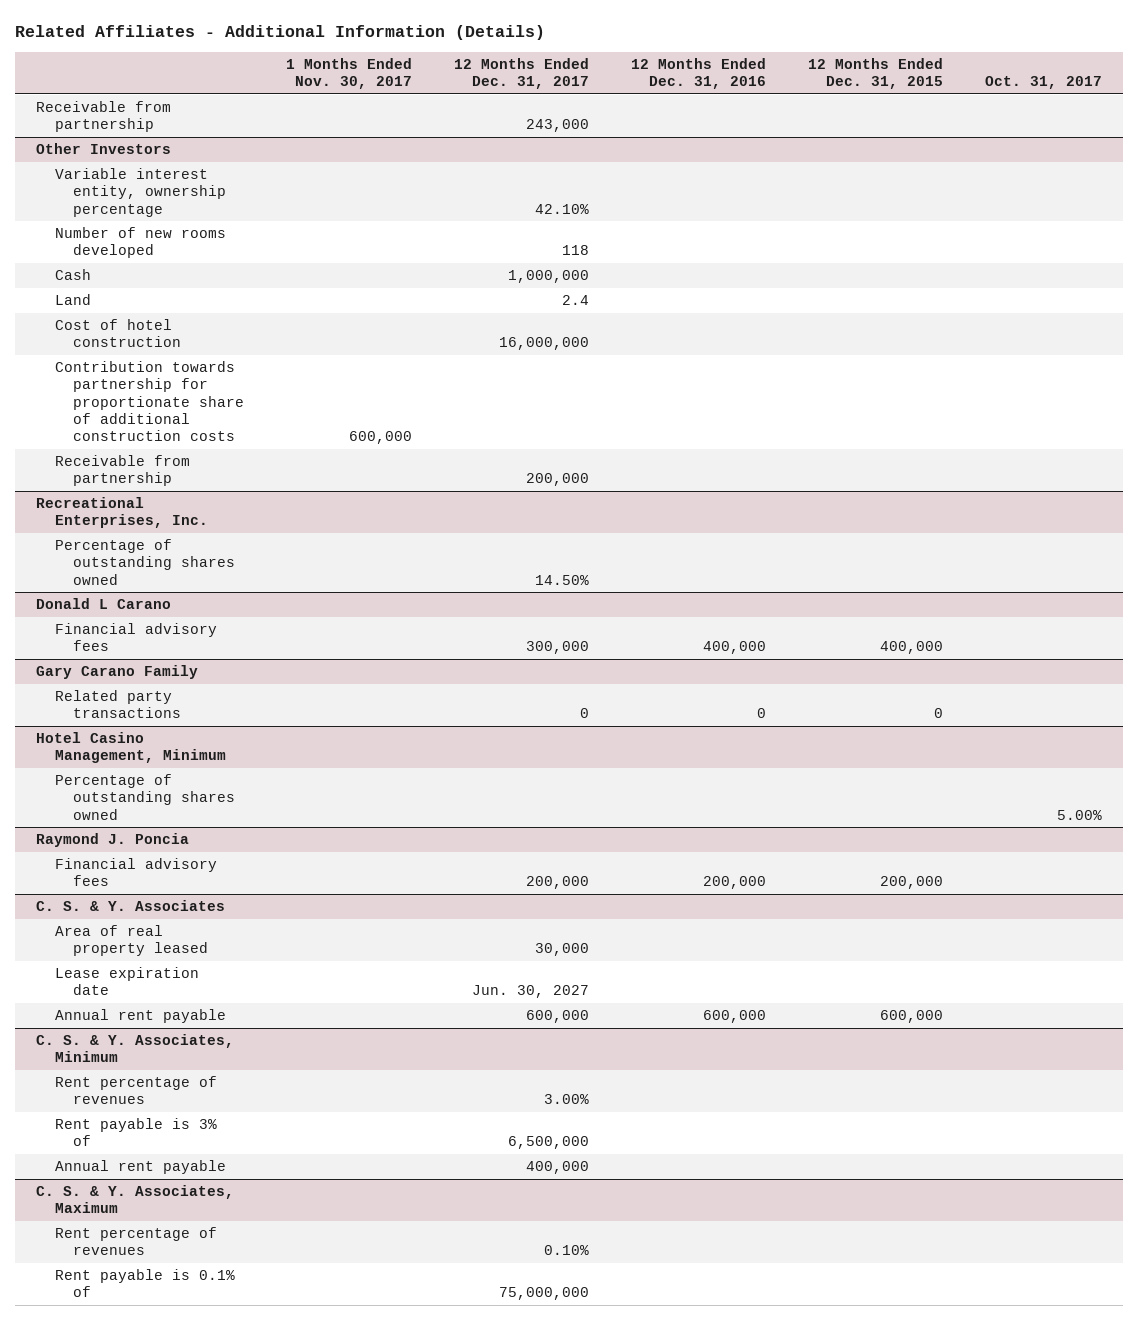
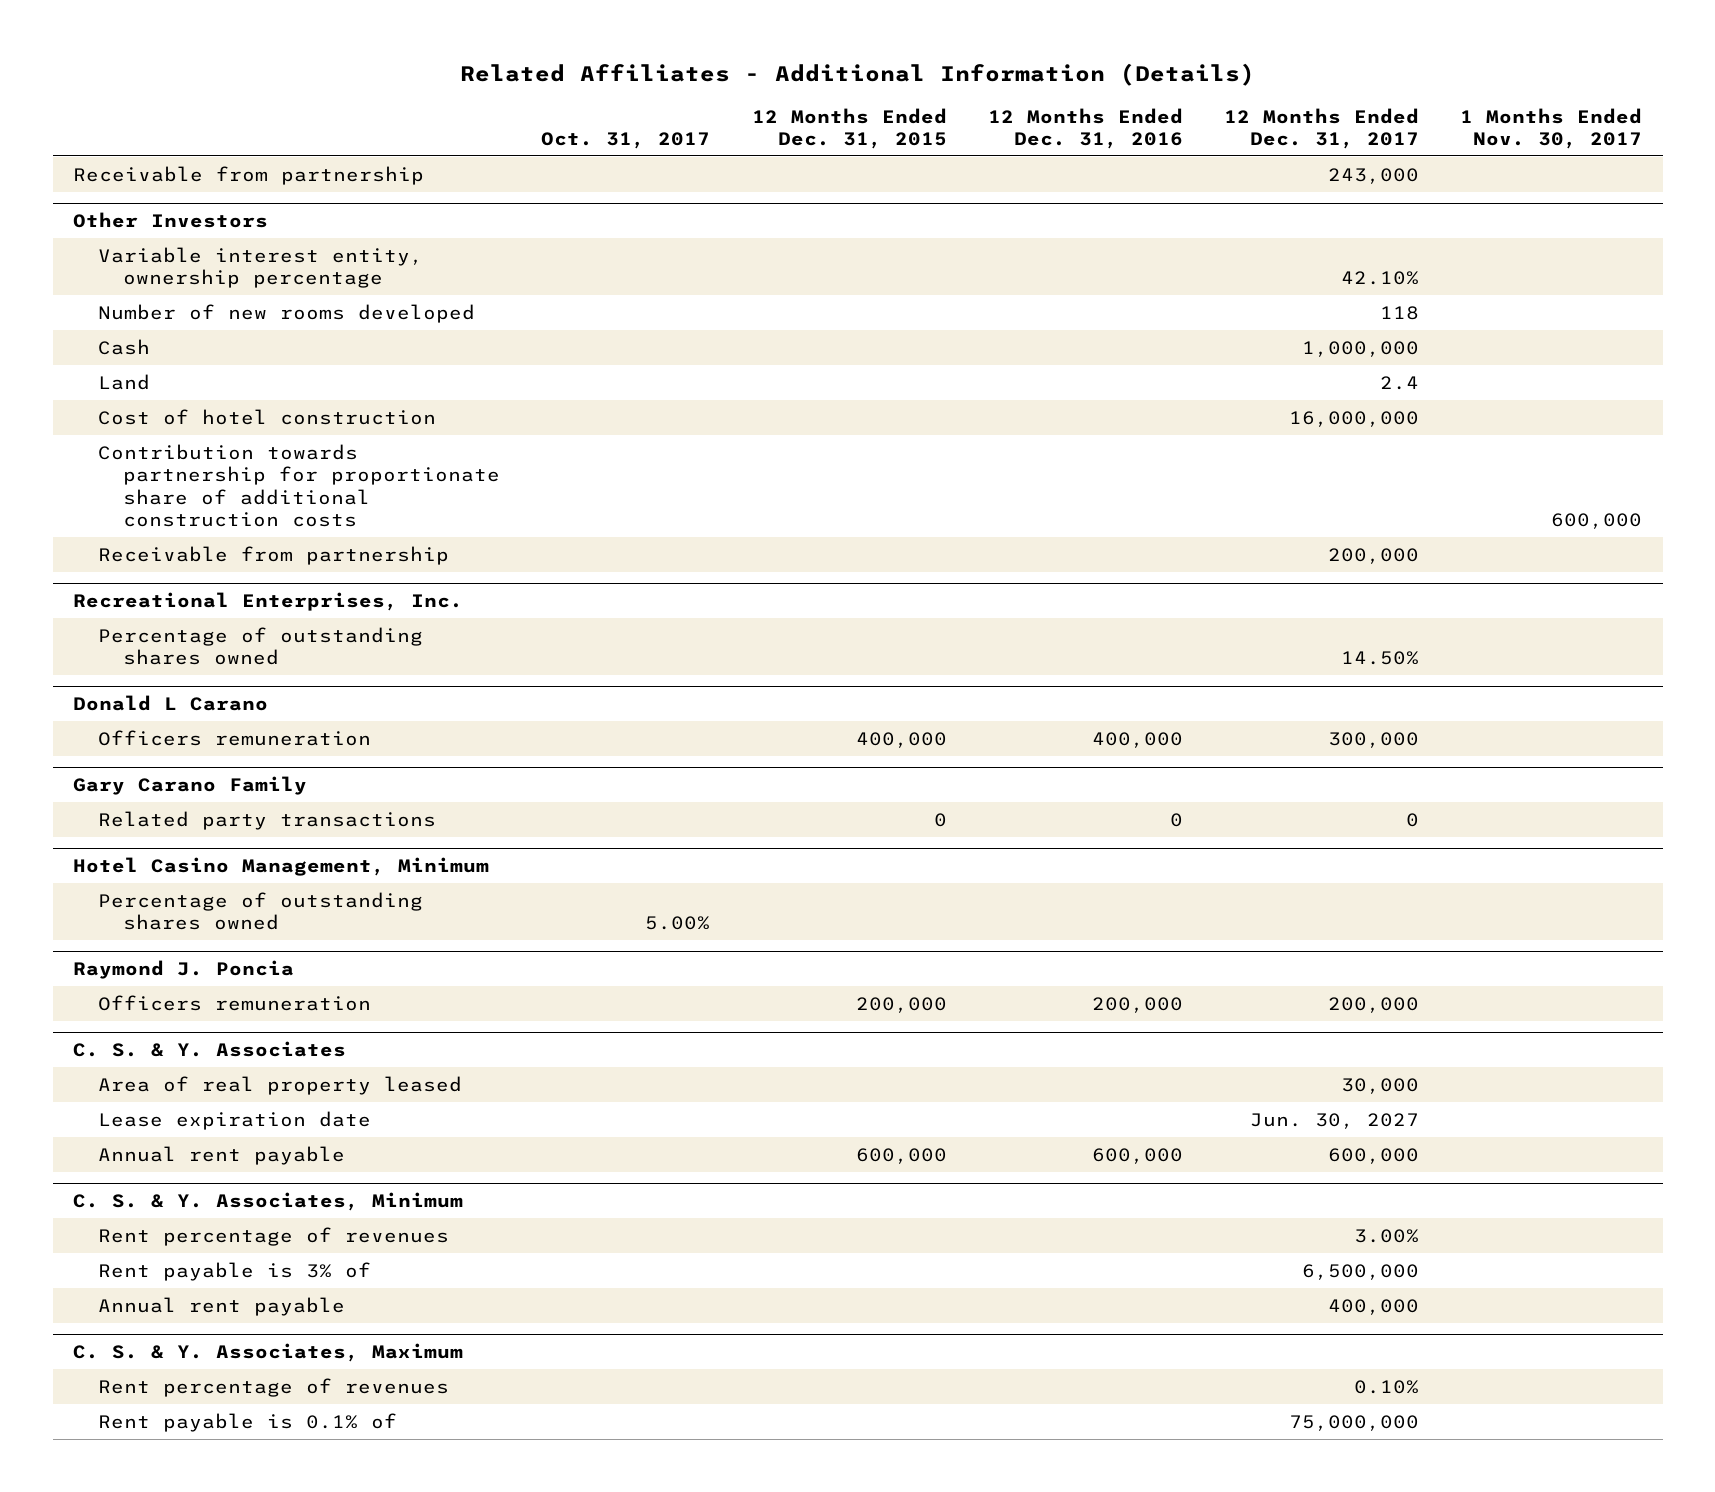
- | 1 Months Ended Nov. 30, 2017 | 12 Months Ended Dec. 31, 2017 | 12 Months Ended Dec. 31, 2016 | 12 Months Ended Dec. 31, 2015 | Oct. 31, 2017
+ | Oct. 31, 2017 | 12 Months Ended Dec. 31, 2015 | 12 Months Ended Dec. 31, 2016 | 12 Months Ended Dec. 31, 2017 | 1 Months Ended Nov. 30, 2017
@ Donald L Carano
- Financial advisory fees | | 300,000 | 400,000 | 400,000 |
+ Officers remuneration | | 400,000 | 400,000 | 300,000 |
@ Raymond J. Poncia
- Financial advisory fees | | 200,000 | 200,000 | 200,000 |
+ Officers remuneration | | 200,000 | 200,000 | 200,000 |

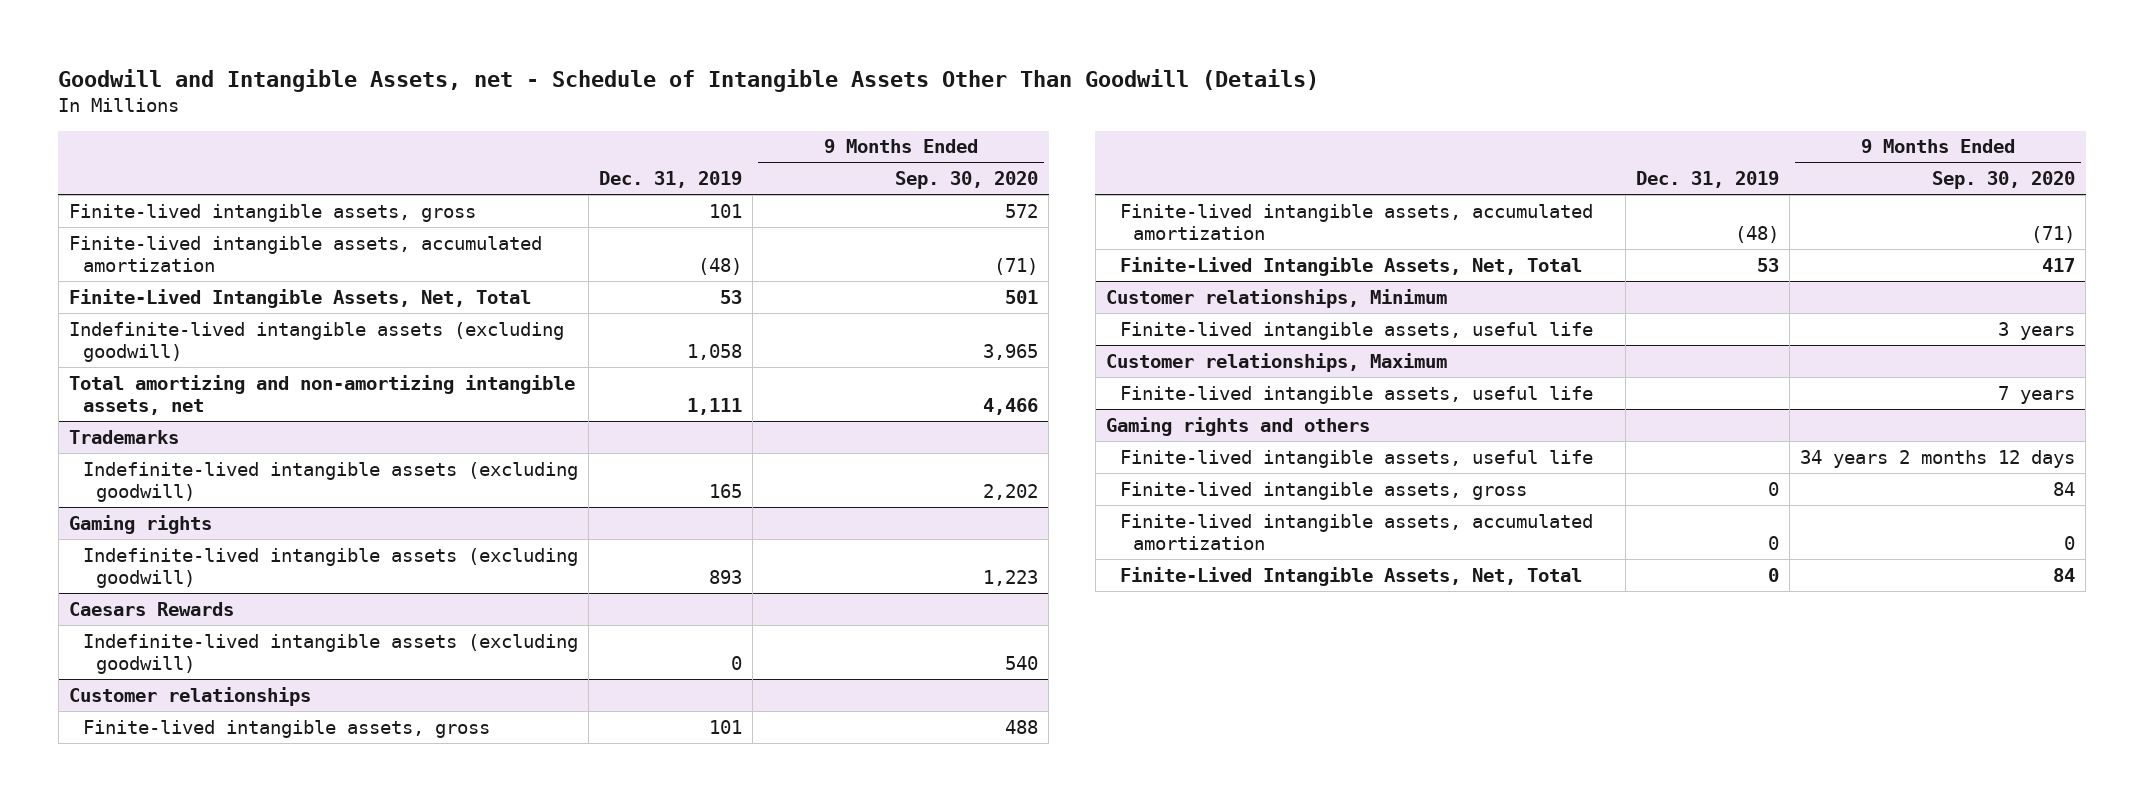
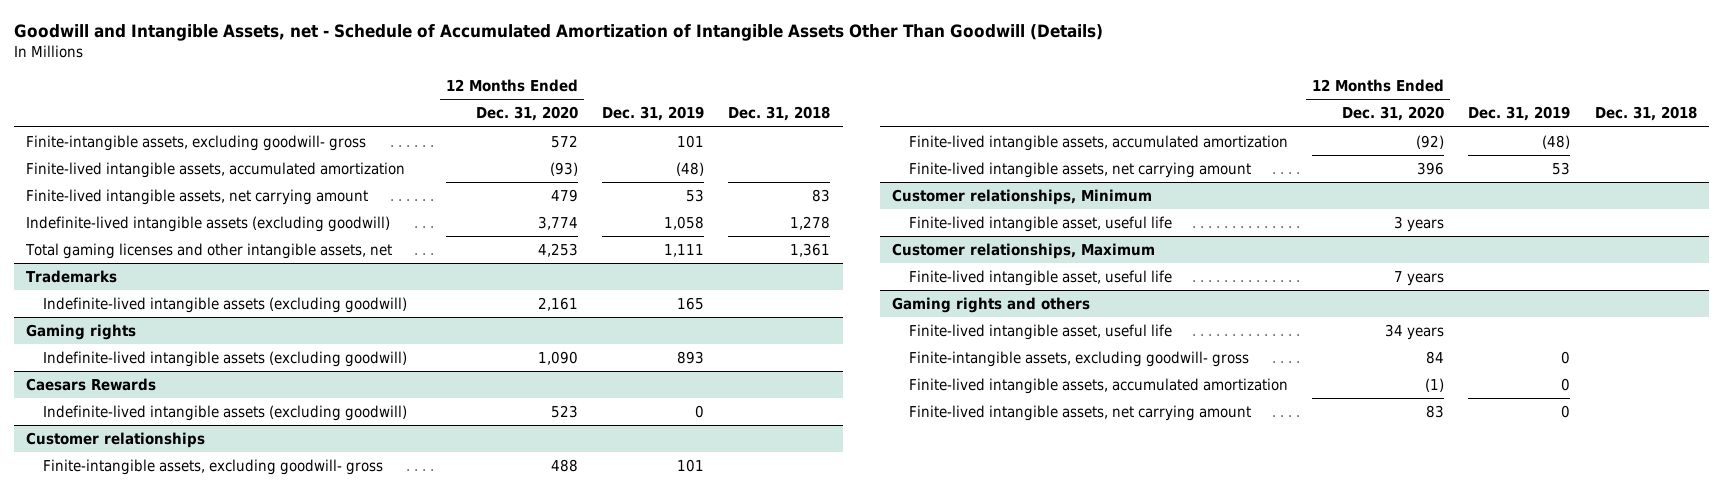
- Goodwill and Intangible Assets, net - Schedule of Intangible Assets Other Than Goodwill (Details)
+ Goodwill and Intangible Assets, net - Schedule of Accumulated Amortization of Intangible Assets Other Than Goodwill (Details)
- | Dec. 31, 2019 | 9 Months Ended Sep. 30, 2020
+ | 12 Months Ended Dec. 31, 2020 | Dec. 31, 2019 | Dec. 31, 2018
- Finite-lived intangible assets, gross | 101 | 572
+ Finite-intangible assets, excluding goodwill- gross | 572 | 101 |
- Finite-Lived Intangible Assets, Net, Total | 53 | 501
+ Finite-lived intangible assets, net carrying amount | 479 | 53 | 83
- Total amortizing and non-amortizing intangible assets, net | 1,111 | 4,466
+ Total gaming licenses and other intangible assets, net | 4,253 | 1,111 | 1,361
@ Customer relationships
- Finite-lived intangible assets, gross | 101 | 488
+ Finite-intangible assets, excluding goodwill- gross | 488 | 101 |
- Finite-Lived Intangible Assets, Net, Total | 53 | 417
+ Finite-lived intangible assets, net carrying amount | 396 | 53 |
@ Customer relationships, Minimum
- Finite-lived intangible assets, useful life | | 3 years
+ Finite-lived intangible asset, useful life | 3 years | |
@ Customer relationships, Maximum
- Finite-lived intangible assets, useful life | | 7 years
+ Finite-lived intangible asset, useful life | 7 years | |
@ Gaming rights and others
- Finite-lived intangible assets, useful life | | 34 years 2 months 12 days
- Finite-lived intangible assets, gross | 0 | 84
+ Finite-lived intangible asset, useful life | 34 years | |
+ Finite-intangible assets, excluding goodwill- gross | 84 | 0 |
- Finite-Lived Intangible Assets, Net, Total | 0 | 84
+ Finite-lived intangible assets, net carrying amount | 83 | 0 |

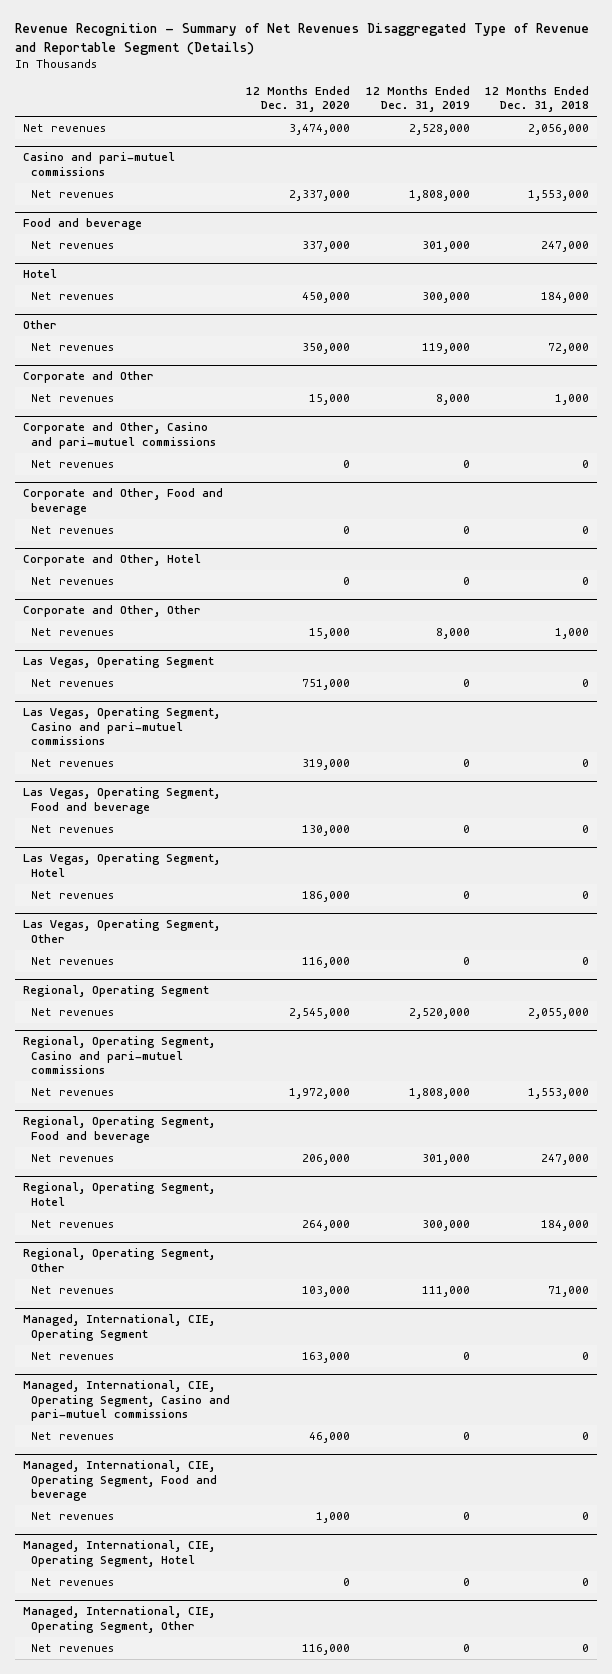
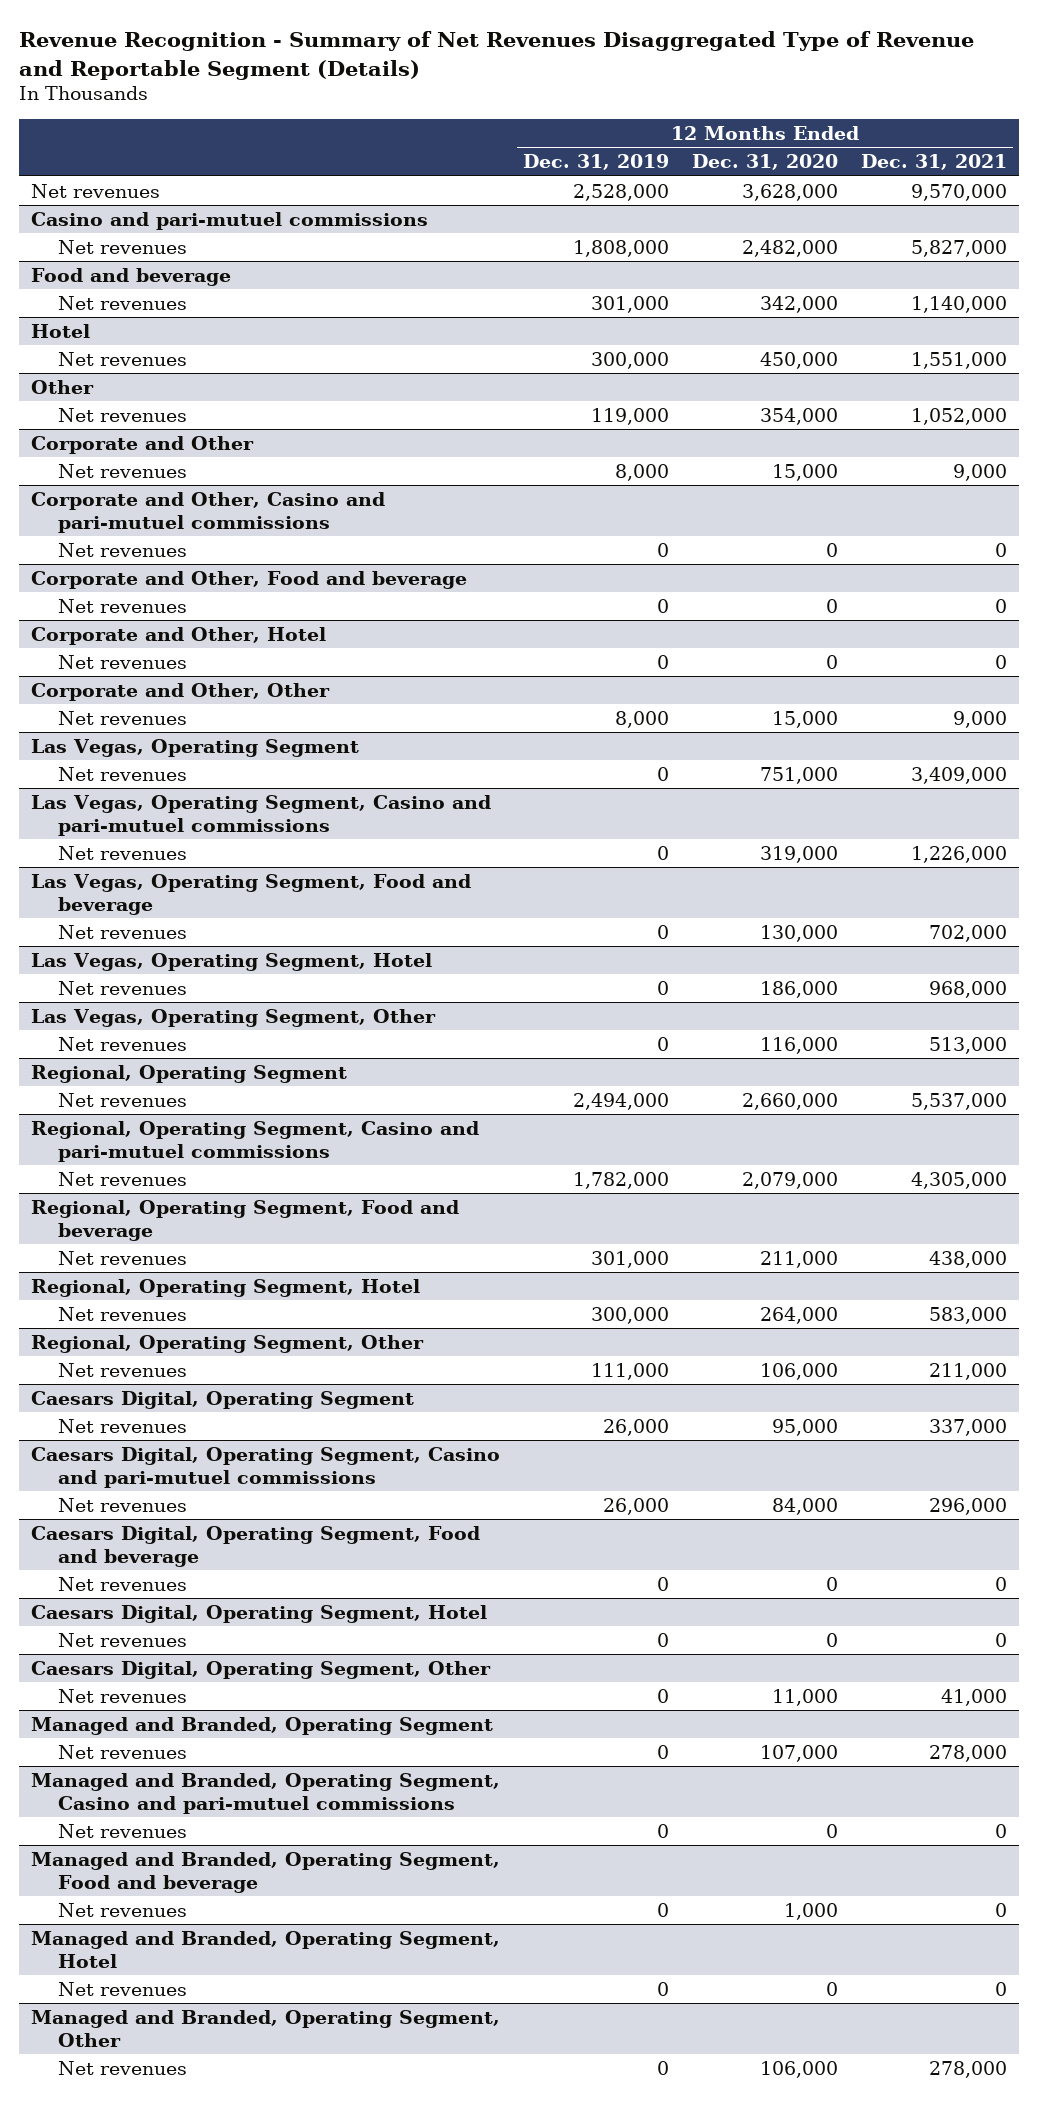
- | 12 Months Ended Dec. 31, 2020 | 12 Months Ended Dec. 31, 2019 | 12 Months Ended Dec. 31, 2018
+ | 12 Months Ended Dec. 31, 2019 | 12 Months Ended Dec. 31, 2020 | 12 Months Ended Dec. 31, 2021
- Net revenues | 3,474,000 | 2,528,000 | 2,056,000
+ Net revenues | 2,528,000 | 3,628,000 | 9,570,000
@ Casino and pari-mutuel commissions
- Net revenues | 2,337,000 | 1,808,000 | 1,553,000
+ Net revenues | 1,808,000 | 2,482,000 | 5,827,000
@ Food and beverage
- Net revenues | 337,000 | 301,000 | 247,000
+ Net revenues | 301,000 | 342,000 | 1,140,000
@ Other
- Net revenues | 350,000 | 119,000 | 72,000
+ Net revenues | 119,000 | 354,000 | 1,052,000
@ Regional, Operating Segment
- Net revenues | 2,545,000 | 2,520,000 | 2,055,000
+ Net revenues | 2,494,000 | 2,660,000 | 5,537,000
@ Regional, Operating Segment, Casino and pari-mutuel commissions
- Net revenues | 1,972,000 | 1,808,000 | 1,553,000
+ Net revenues | 1,782,000 | 2,079,000 | 4,305,000
@ Regional, Operating Segment, Food and beverage
- Net revenues | 206,000 | 301,000 | 247,000
+ Net revenues | 301,000 | 211,000 | 438,000
@ Regional, Operating Segment, Other
- Net revenues | 103,000 | 111,000 | 71,000
- Managed, International, CIE, Operating Segment
- Net revenues | 163,000 | 0 | 0
- Managed, International, CIE, Operating Segment, Casino and pari-mutuel commissions
- Net revenues | 46,000 | 0 | 0
- Managed, International, CIE, Operating Segment, Food and beverage
@ Regional, Operating Segment, Other
+ Net revenues | 111,000 | 106,000 | 211,000
+ Caesars Digital, Operating Segment
+ Net revenues | 26,000 | 95,000 | 337,000
+ Caesars Digital, Operating Segment, Casino and pari-mutuel commissions
+ Net revenues | 26,000 | 84,000 | 296,000
+ Caesars Digital, Operating Segment, Food and beverage
+ Net revenues | 0 | 0 | 0
+ Caesars Digital, Operating Segment, Hotel
+ Net revenues | 0 | 0 | 0
+ Caesars Digital, Operating Segment, Other
+ Net revenues | 0 | 11,000 | 41,000
+ Managed and Branded, Operating Segment
+ Net revenues | 0 | 107,000 | 278,000
+ Managed and Branded, Operating Segment, Casino and pari-mutuel commissions
+ Net revenues | 0 | 0 | 0
+ Managed and Branded, Operating Segment, Food and beverage
- Managed, International, CIE, Operating Segment, Hotel
+ Managed and Branded, Operating Segment, Hotel
- Managed, International, CIE, Operating Segment, Other
- Net revenues | 116,000 | 0 | 0
+ Managed and Branded, Operating Segment, Other
+ Net revenues | 0 | 106,000 | 278,000

